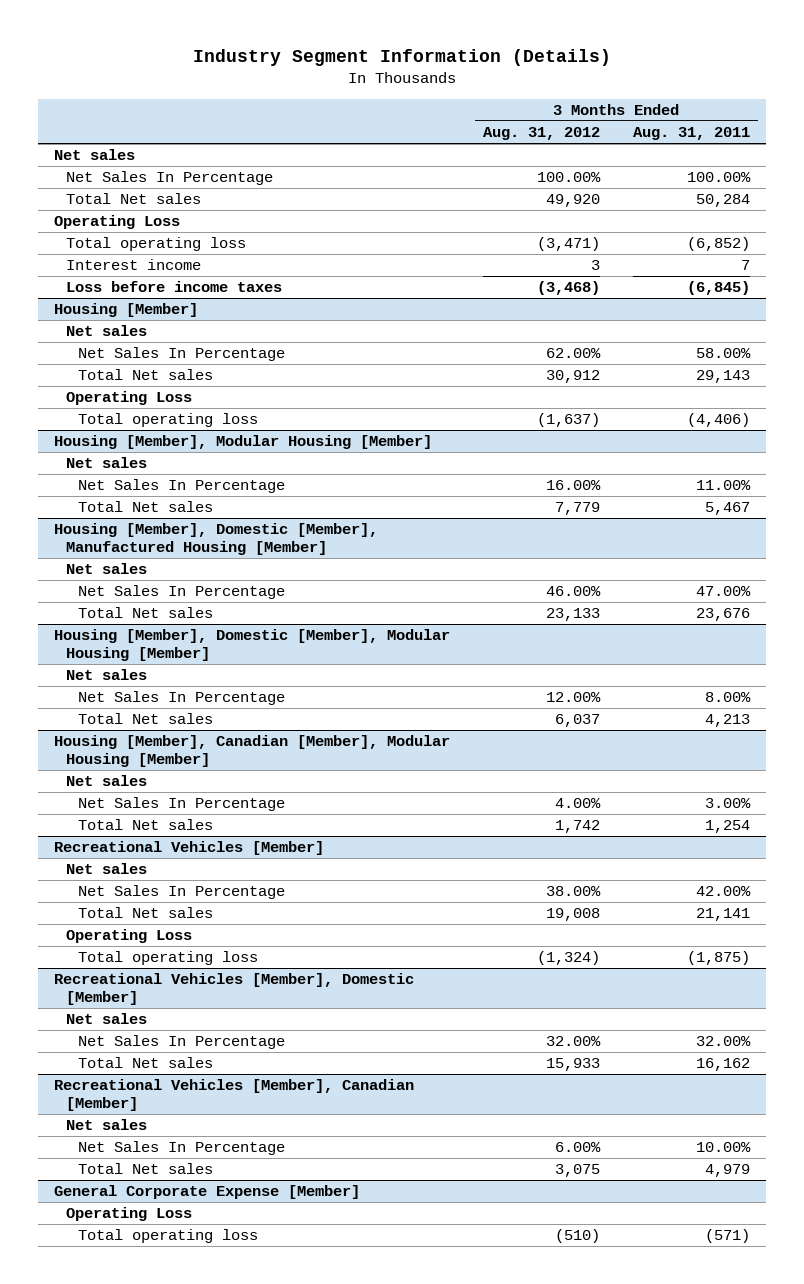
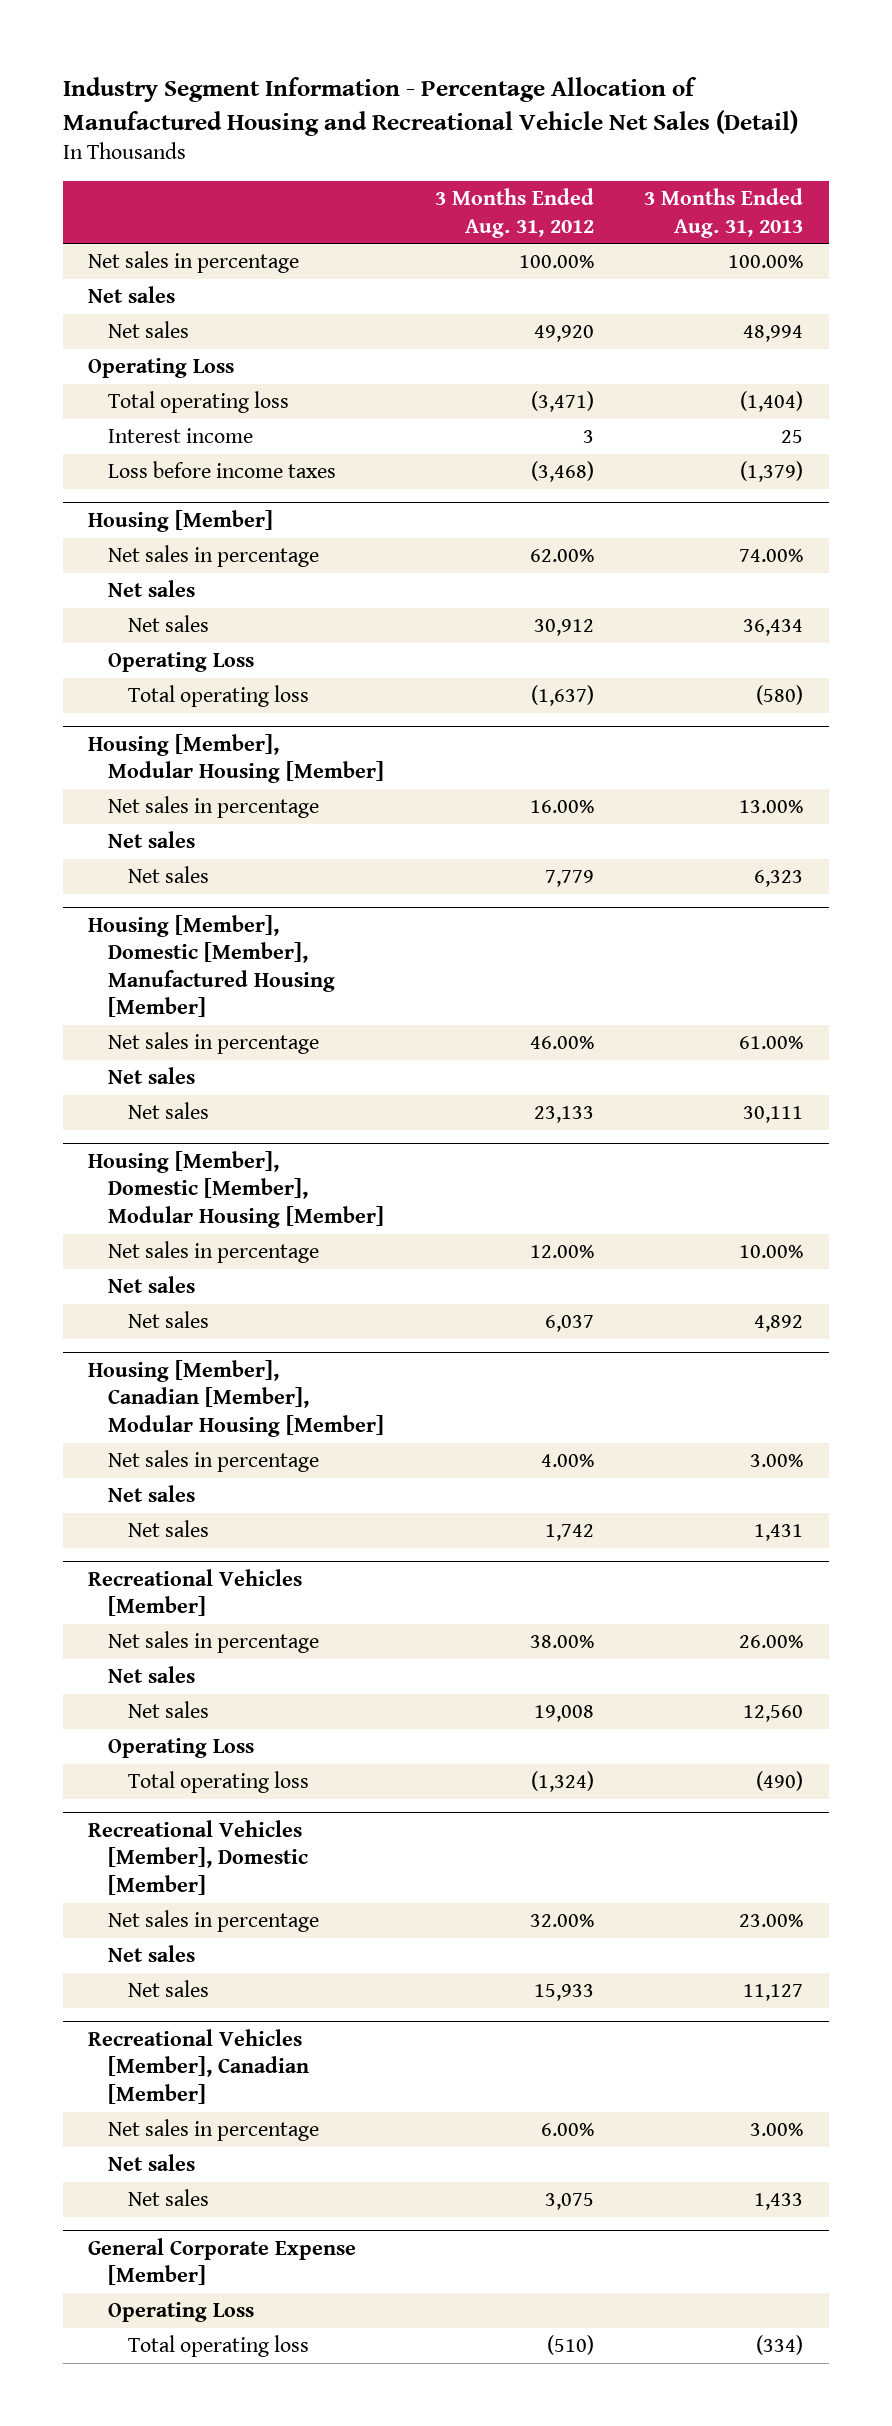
- Industry Segment Information (Details)
+ Industry Segment Information - Percentage Allocation of Manufactured Housing and Recreational Vehicle Net Sales (Detail)
- | 3 Months Ended Aug. 31, 2012 | 3 Months Ended Aug. 31, 2011
+ | 3 Months Ended Aug. 31, 2012 | 3 Months Ended Aug. 31, 2013
+ Net sales in percentage | 100.00% | 100.00%
- Net Sales In Percentage | 100.00% | 100.00%
- Total Net sales | 49,920 | 50,284
+ Net sales | 49,920 | 48,994
@ Housing [Member]
+ Net sales in percentage | 62.00% | 74.00%
- Net Sales In Percentage | 62.00% | 58.00%
- Total Net sales | 30,912 | 29,143
+ Net sales | 30,912 | 36,434
@ Housing [Member], Modular Housing [Member]
+ Net sales in percentage | 16.00% | 13.00%
- Net Sales In Percentage | 16.00% | 11.00%
- Total Net sales | 7,779 | 5,467
+ Net sales | 7,779 | 6,323
@ Housing [Member], Domestic [Member], Manufactured Housing [Member]
+ Net sales in percentage | 46.00% | 61.00%
- Net Sales In Percentage | 46.00% | 47.00%
- Total Net sales | 23,133 | 23,676
+ Net sales | 23,133 | 30,111
@ Housing [Member], Domestic [Member], Modular Housing [Member]
+ Net sales in percentage | 12.00% | 10.00%
- Net Sales In Percentage | 12.00% | 8.00%
- Total Net sales | 6,037 | 4,213
+ Net sales | 6,037 | 4,892
@ Housing [Member], Canadian [Member], Modular Housing [Member]
+ Net sales in percentage | 4.00% | 3.00%
- Net Sales In Percentage | 4.00% | 3.00%
- Total Net sales | 1,742 | 1,254
+ Net sales | 1,742 | 1,431
@ Recreational Vehicles [Member]
+ Net sales in percentage | 38.00% | 26.00%
- Net Sales In Percentage | 38.00% | 42.00%
- Total Net sales | 19,008 | 21,141
+ Net sales | 19,008 | 12,560
@ Recreational Vehicles [Member], Domestic [Member]
+ Net sales in percentage | 32.00% | 23.00%
- Net Sales In Percentage | 32.00% | 32.00%
- Total Net sales | 15,933 | 16,162
+ Net sales | 15,933 | 11,127
@ Recreational Vehicles [Member], Canadian [Member]
+ Net sales in percentage | 6.00% | 3.00%
- Net Sales In Percentage | 6.00% | 10.00%
- Total Net sales | 3,075 | 4,979
+ Net sales | 3,075 | 1,433

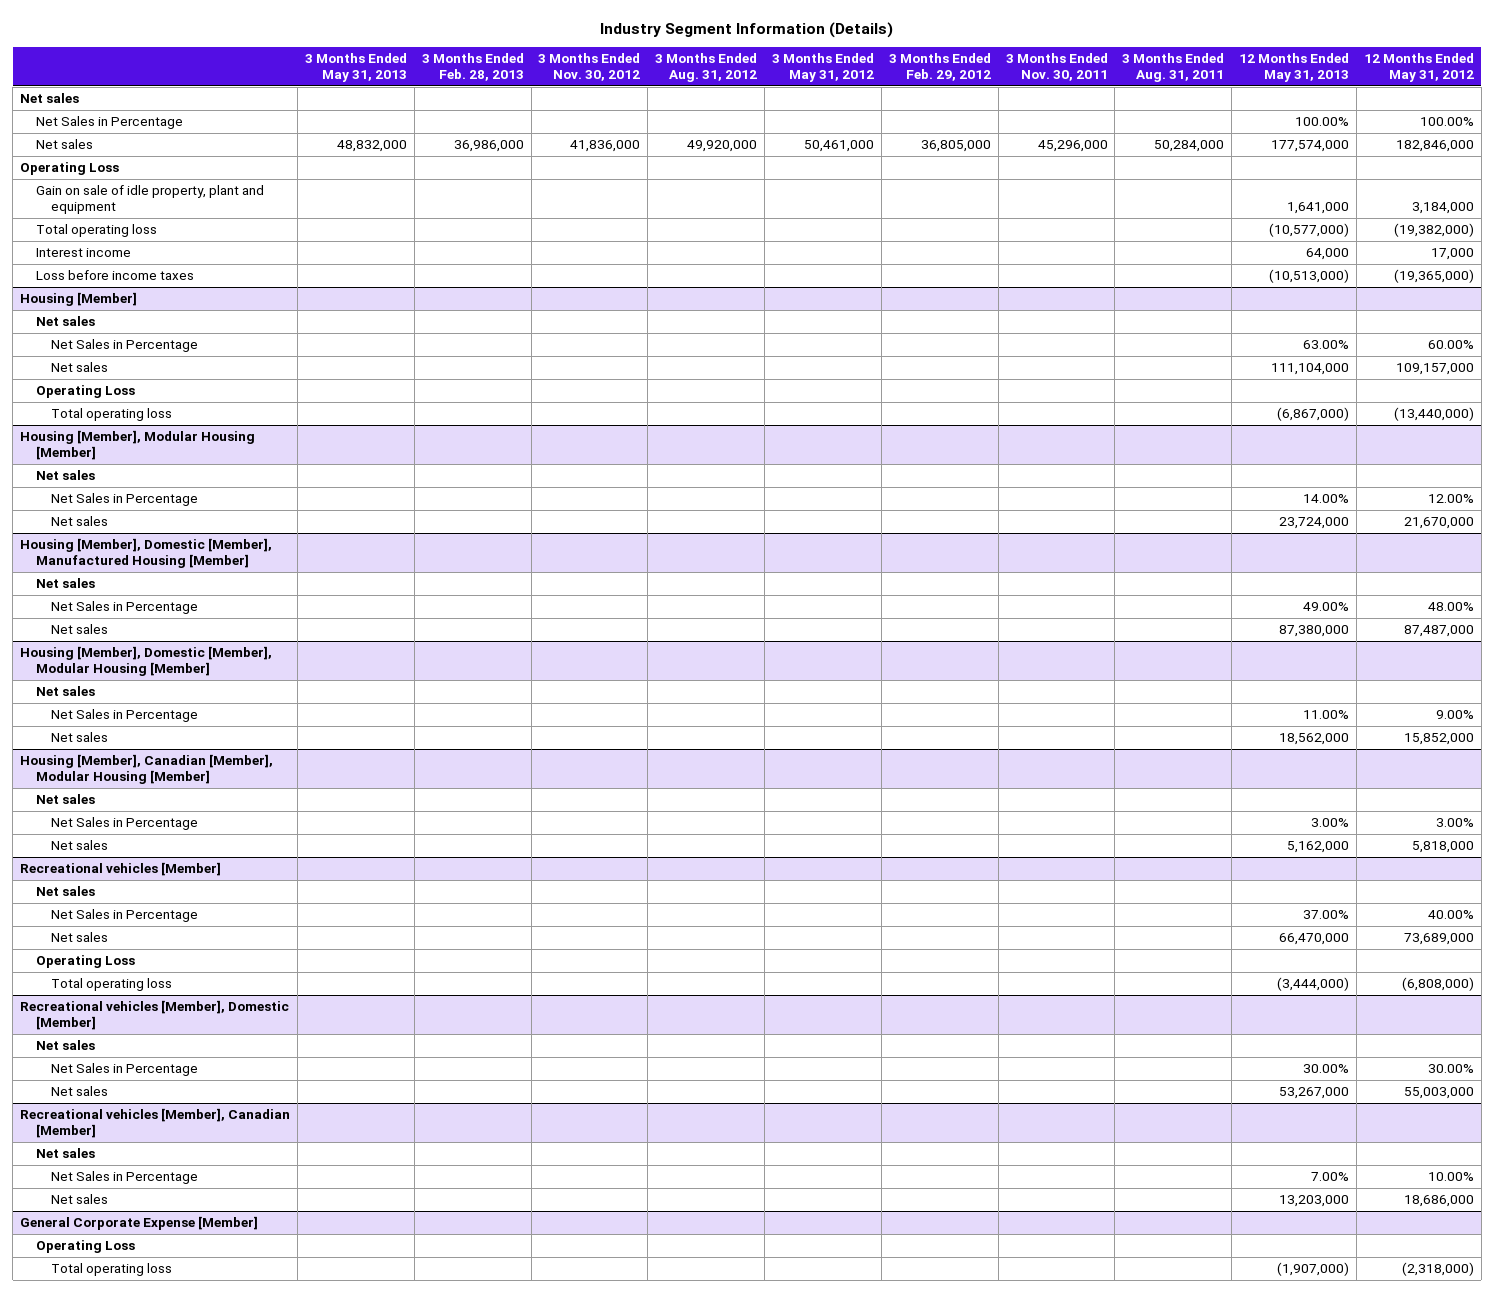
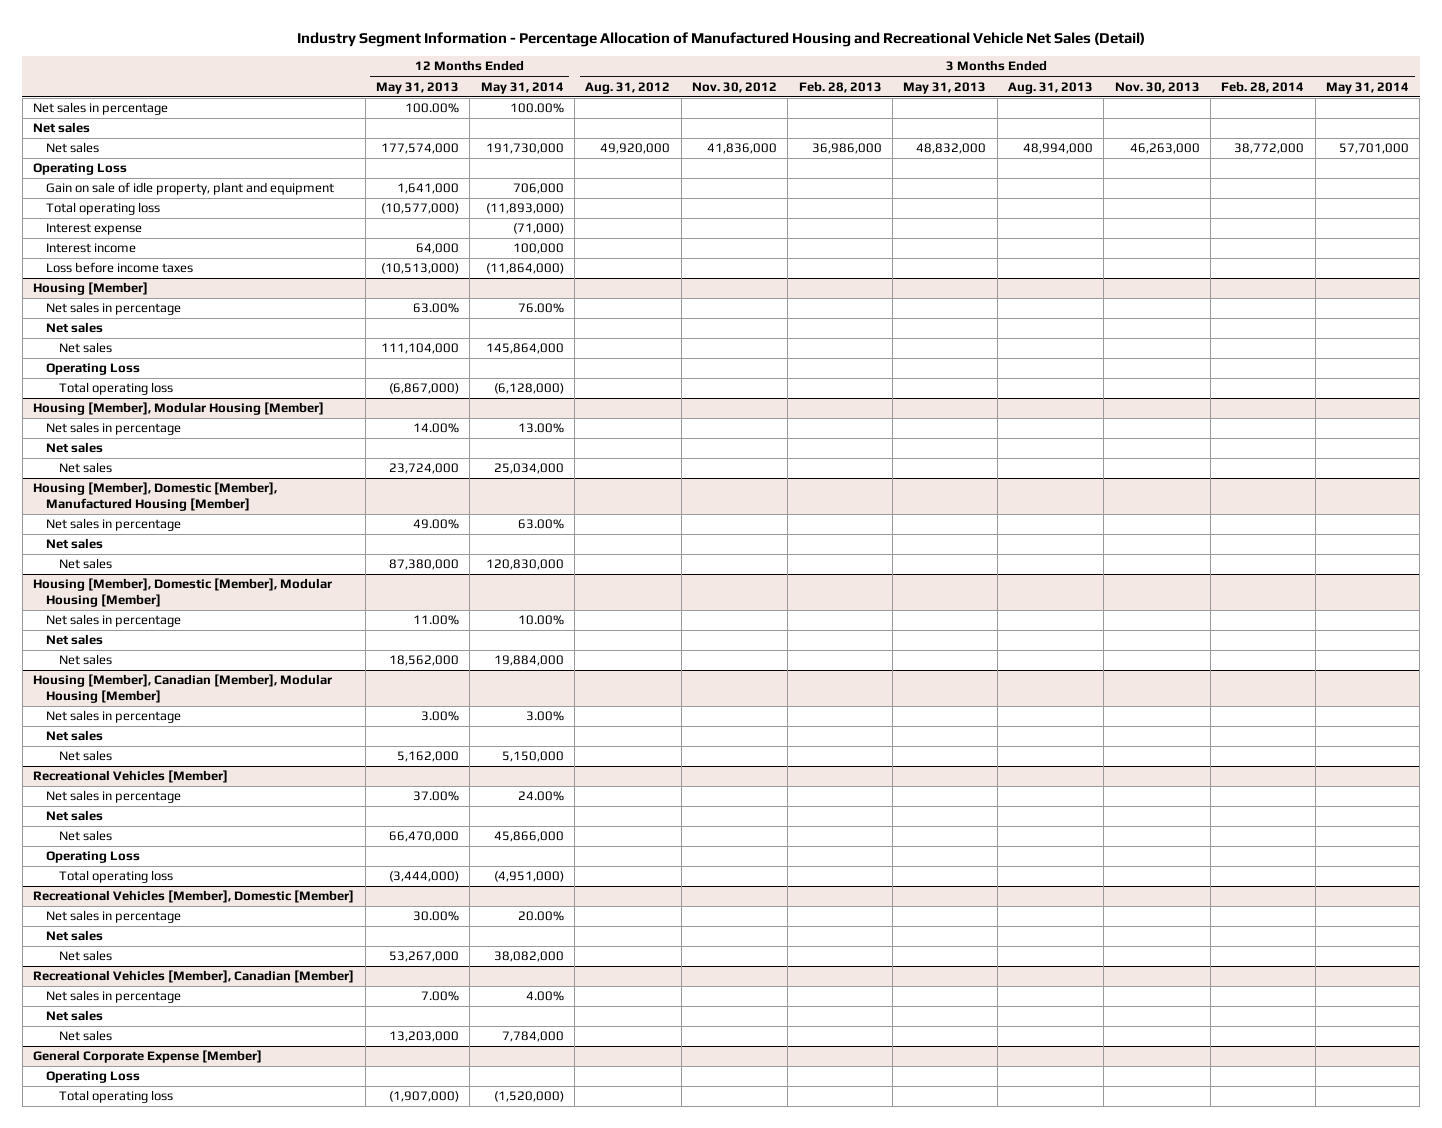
- Industry Segment Information (Details)
+ Industry Segment Information - Percentage Allocation of Manufactured Housing and Recreational Vehicle Net Sales (Detail)
- | 3 Months Ended May 31, 2013 | 3 Months Ended Feb. 28, 2013 | 3 Months Ended Nov. 30, 2012 | 3 Months Ended Aug. 31, 2012 | 3 Months Ended May 31, 2012 | 3 Months Ended Feb. 29, 2012 | 3 Months Ended Nov. 30, 2011 | 3 Months Ended Aug. 31, 2011 | 12 Months Ended May 31, 2013 | 12 Months Ended May 31, 2012
+ | 12 Months Ended May 31, 2013 | 12 Months Ended May 31, 2014 | 3 Months Ended Aug. 31, 2012 | 3 Months Ended Nov. 30, 2012 | 3 Months Ended Feb. 28, 2013 | 3 Months Ended May 31, 2013 | 3 Months Ended Aug. 31, 2013 | 3 Months Ended Nov. 30, 2013 | 3 Months Ended Feb. 28, 2014 | 3 Months Ended May 31, 2014
+ Net sales in percentage | 100.00% | 100.00% | | | | | | | |
- Net Sales in Percentage | | | | | | | | | 100.00% | 100.00%
+ Interest expense | | (71,000) | | | | | | | |
@ Housing [Member]
+ Net sales in percentage | 63.00% | 76.00% | | | | | | | |
- Net Sales in Percentage | | | | | | | | | 63.00% | 60.00%
@ Housing [Member], Modular Housing [Member]
+ Net sales in percentage | 14.00% | 13.00% | | | | | | | |
- Net Sales in Percentage | | | | | | | | | 14.00% | 12.00%
@ Housing [Member], Domestic [Member], Manufactured Housing [Member]
+ Net sales in percentage | 49.00% | 63.00% | | | | | | | |
- Net Sales in Percentage | | | | | | | | | 49.00% | 48.00%
@ Housing [Member], Domestic [Member], Modular Housing [Member]
+ Net sales in percentage | 11.00% | 10.00% | | | | | | | |
- Net Sales in Percentage | | | | | | | | | 11.00% | 9.00%
@ Housing [Member], Canadian [Member], Modular Housing [Member]
+ Net sales in percentage | 3.00% | 3.00% | | | | | | | |
- Net Sales in Percentage | | | | | | | | | 3.00% | 3.00%
- Recreational vehicles [Member]
+ Recreational Vehicles [Member]
+ Net sales in percentage | 37.00% | 24.00% | | | | | | | |
- Net Sales in Percentage | | | | | | | | | 37.00% | 40.00%
- Recreational vehicles [Member], Domestic [Member]
+ Recreational Vehicles [Member], Domestic [Member]
+ Net sales in percentage | 30.00% | 20.00% | | | | | | | |
- Net Sales in Percentage | | | | | | | | | 30.00% | 30.00%
- Recreational vehicles [Member], Canadian [Member]
+ Recreational Vehicles [Member], Canadian [Member]
+ Net sales in percentage | 7.00% | 4.00% | | | | | | | |
- Net Sales in Percentage | | | | | | | | | 7.00% | 10.00%

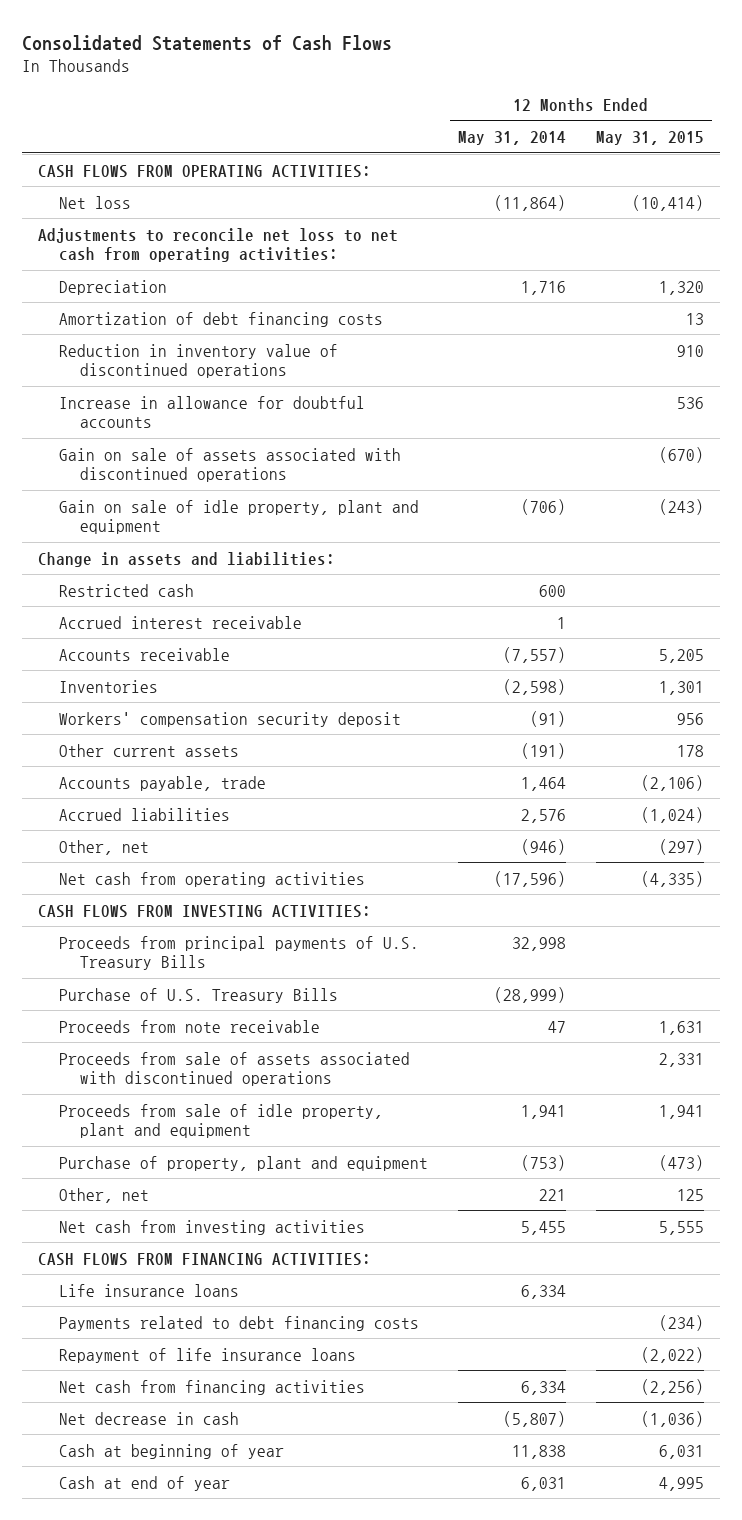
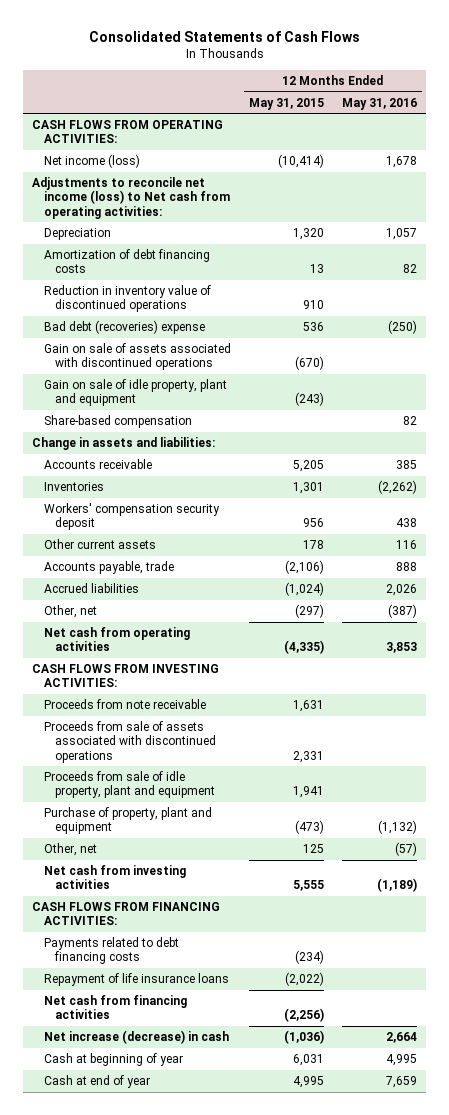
- | 12 Months Ended May 31, 2014 | 12 Months Ended May 31, 2015
+ | 12 Months Ended May 31, 2015 | 12 Months Ended May 31, 2016
- Net loss | (11,864) | (10,414)
- Adjustments to reconcile net loss to net cash from operating activities:
+ Net income (loss) | (10,414) | 1,678
+ Adjustments to reconcile net income (loss) to Net cash from operating activities:
- Increase in allowance for doubtful accounts | | 536
+ Bad debt (recoveries) expense | 536 | (250)
+ Share-based compensation | | 82
- Restricted cash | 600 |
- Accrued interest receivable | 1 |
- Proceeds from principal payments of U.S. Treasury Bills | 32,998 |
- Purchase of U.S. Treasury Bills | (28,999) |
- Life insurance loans | 6,334 |
- Net decrease in cash | (5,807) | (1,036)
+ Net increase (decrease) in cash | (1,036) | 2,664

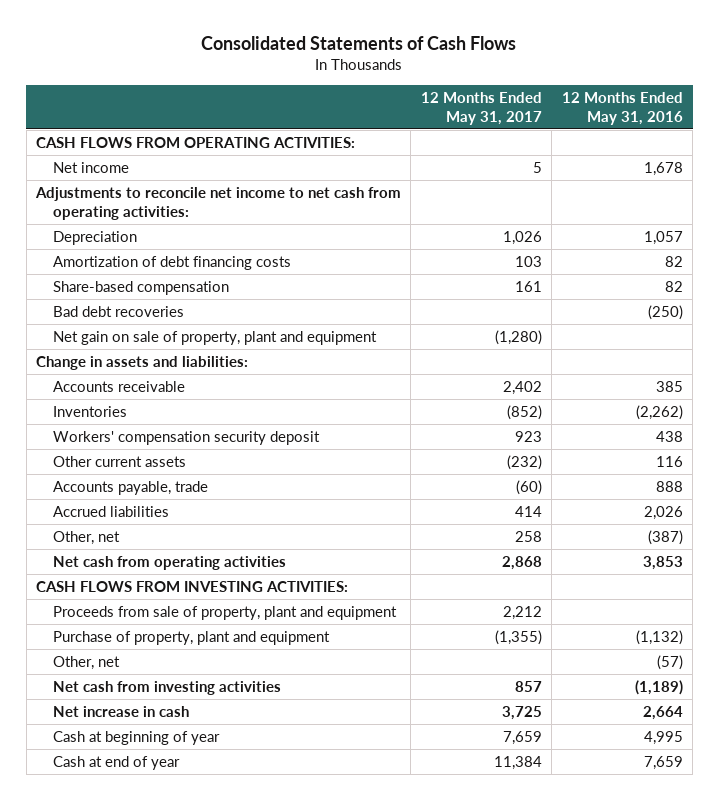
- | 12 Months Ended May 31, 2015 | 12 Months Ended May 31, 2016
+ | 12 Months Ended May 31, 2017 | 12 Months Ended May 31, 2016
- Net income (loss) | (10,414) | 1,678
- Adjustments to reconcile net income (loss) to Net cash from operating activities:
+ Net income | 5 | 1,678
+ Adjustments to reconcile net income to net cash from operating activities:
- Reduction in inventory value of discontinued operations | 910 |
- Bad debt (recoveries) expense | 536 | (250)
- Gain on sale of assets associated with discontinued operations | (670) |
- Gain on sale of idle property, plant and equipment | (243) |
+ Bad debt recoveries | | (250)
+ Net gain on sale of property, plant and equipment | (1,280) |
- Proceeds from note receivable | 1,631 |
- Proceeds from sale of assets associated with discontinued operations | 2,331 |
- Proceeds from sale of idle property, plant and equipment | 1,941 |
+ Proceeds from sale of property, plant and equipment | 2,212 |
- CASH FLOWS FROM FINANCING ACTIVITIES:
- Payments related to debt financing costs | (234) |
- Repayment of life insurance loans | (2,022) |
- Net cash from financing activities | (2,256) |
- Net increase (decrease) in cash | (1,036) | 2,664
+ Net increase in cash | 3,725 | 2,664

